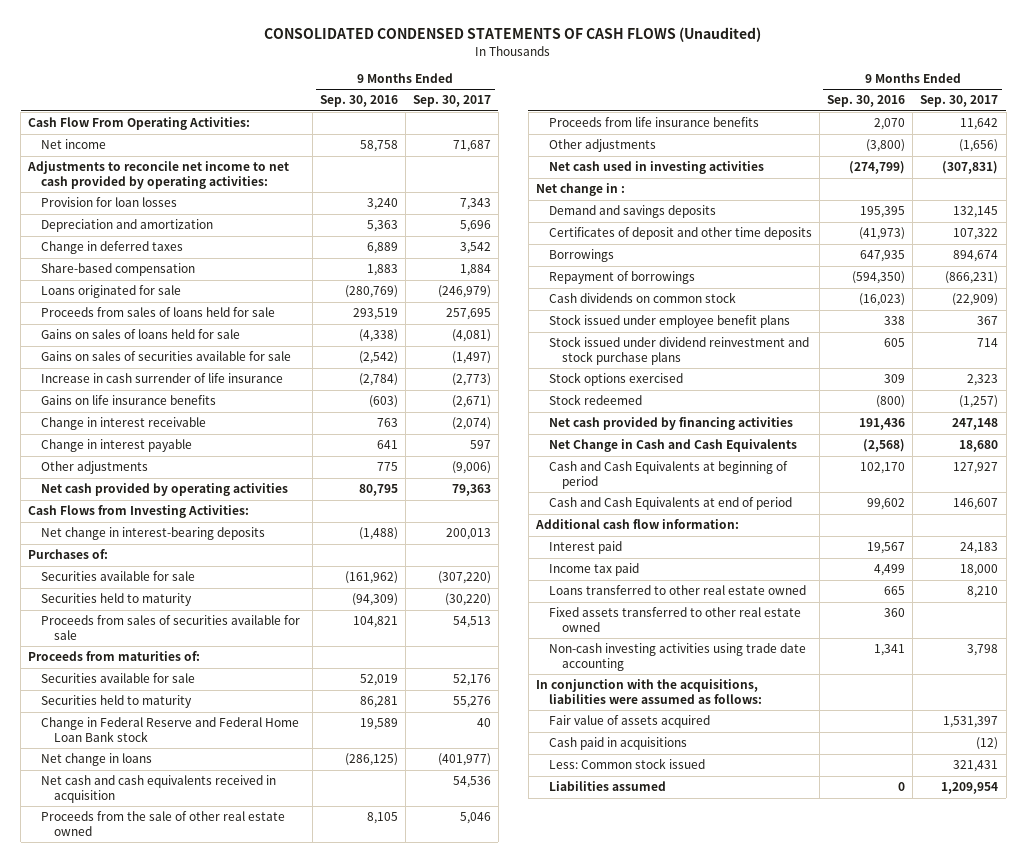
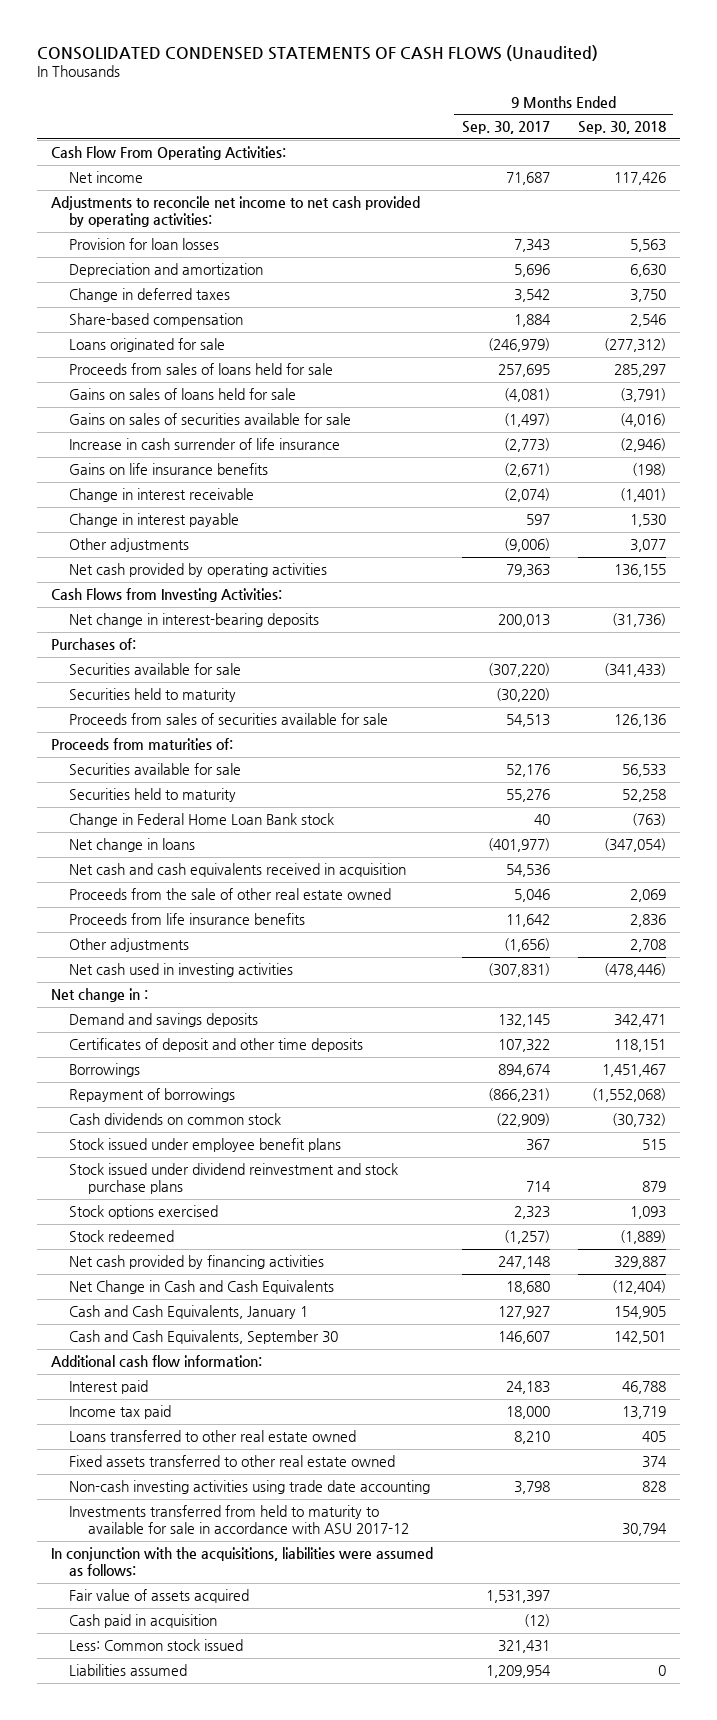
- | 9 Months Ended Sep. 30, 2016 | 9 Months Ended Sep. 30, 2017
+ | 9 Months Ended Sep. 30, 2017 | 9 Months Ended Sep. 30, 2018
- Change in Federal Reserve and Federal Home Loan Bank stock | 19,589 | 40
+ Change in Federal Home Loan Bank stock | 40 | (763)
- Cash and Cash Equivalents at beginning of period | 102,170 | 127,927
- Cash and Cash Equivalents at end of period | 99,602 | 146,607
+ Cash and Cash Equivalents, January 1 | 127,927 | 154,905
+ Cash and Cash Equivalents, September 30 | 146,607 | 142,501
+ Investments transferred from held to maturity to available for sale in accordance with ASU 2017-12 | | 30,794
- Cash paid in acquisitions | | (12)
+ Cash paid in acquisition | (12) |

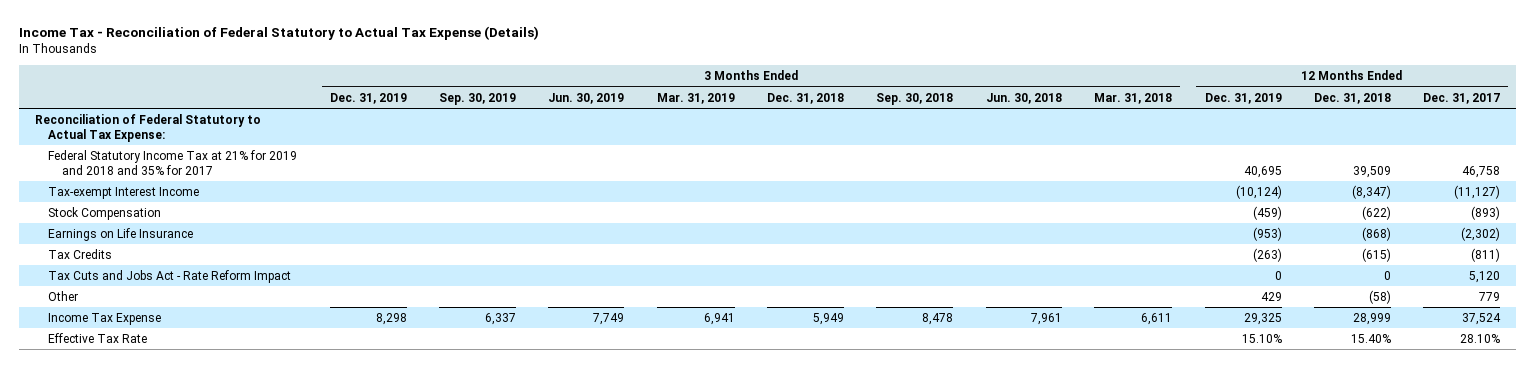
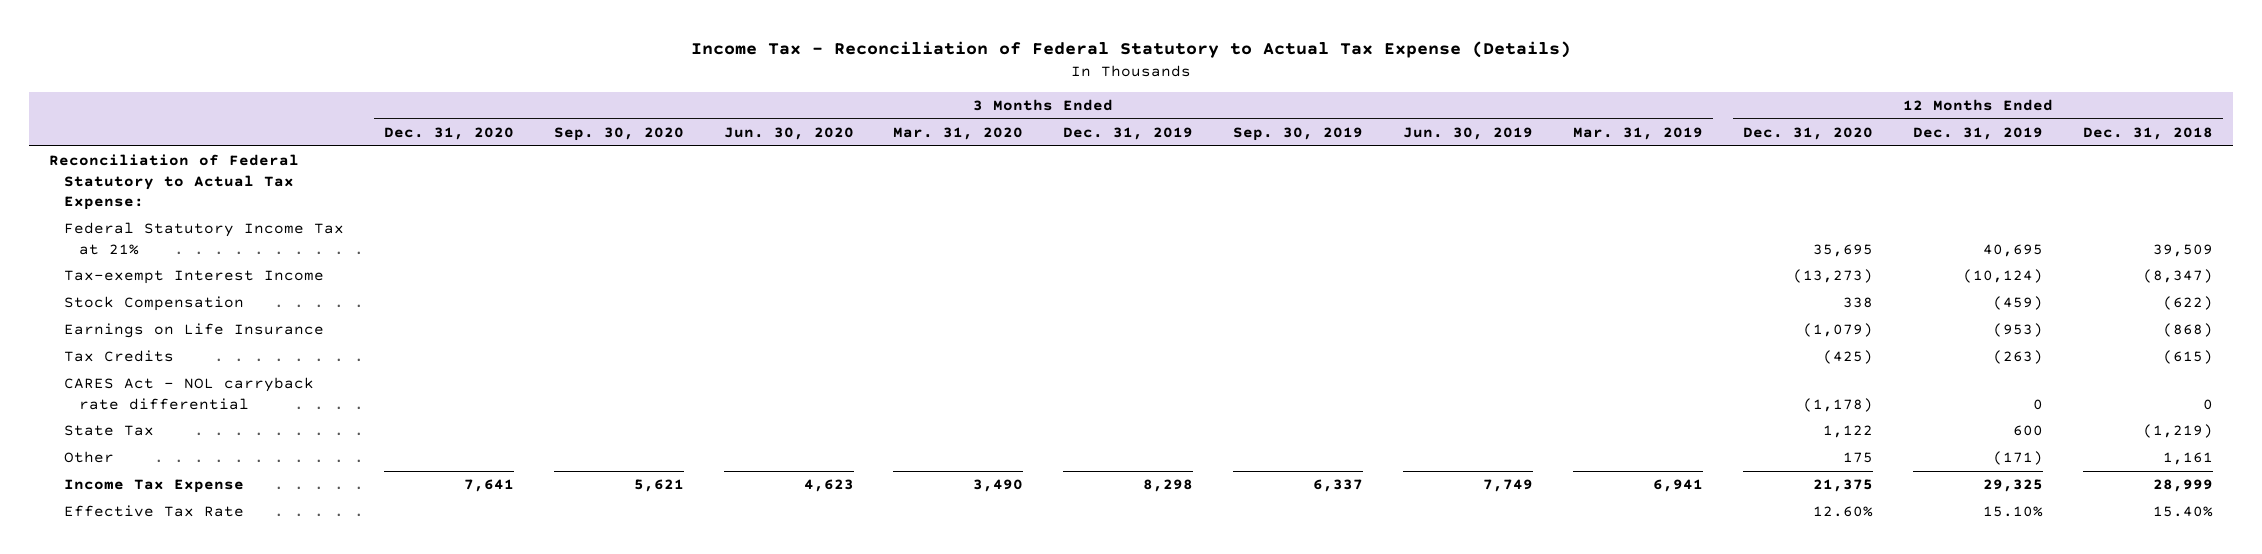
- | 3 Months Ended Dec. 31, 2019 | 3 Months Ended Sep. 30, 2019 | 3 Months Ended Jun. 30, 2019 | 3 Months Ended Mar. 31, 2019 | 3 Months Ended Dec. 31, 2018 | 3 Months Ended Sep. 30, 2018 | 3 Months Ended Jun. 30, 2018 | 3 Months Ended Mar. 31, 2018 | 12 Months Ended Dec. 31, 2019 | 12 Months Ended Dec. 31, 2018 | 12 Months Ended Dec. 31, 2017
+ | 3 Months Ended Dec. 31, 2020 | 3 Months Ended Sep. 30, 2020 | 3 Months Ended Jun. 30, 2020 | 3 Months Ended Mar. 31, 2020 | 3 Months Ended Dec. 31, 2019 | 3 Months Ended Sep. 30, 2019 | 3 Months Ended Jun. 30, 2019 | 3 Months Ended Mar. 31, 2019 | 12 Months Ended Dec. 31, 2020 | 12 Months Ended Dec. 31, 2019 | 12 Months Ended Dec. 31, 2018
- Federal Statutory Income Tax at 21% for 2019 and 2018 and 35% for 2017 | | | | | | | | | 40,695 | 39,509 | 46,758
+ Federal Statutory Income Tax at 21% | | | | | | | | | 35,695 | 40,695 | 39,509
- Tax Cuts and Jobs Act - Rate Reform Impact | | | | | | | | | 0 | 0 | 5,120
- Other | | | | | | | | | 429 | (58) | 779
+ CARES Act - NOL carryback rate differential | | | | | | | | | (1,178) | 0 | 0
+ State Tax | | | | | | | | | 1,122 | 600 | (1,219)
+ Other | | | | | | | | | 175 | (171) | 1,161

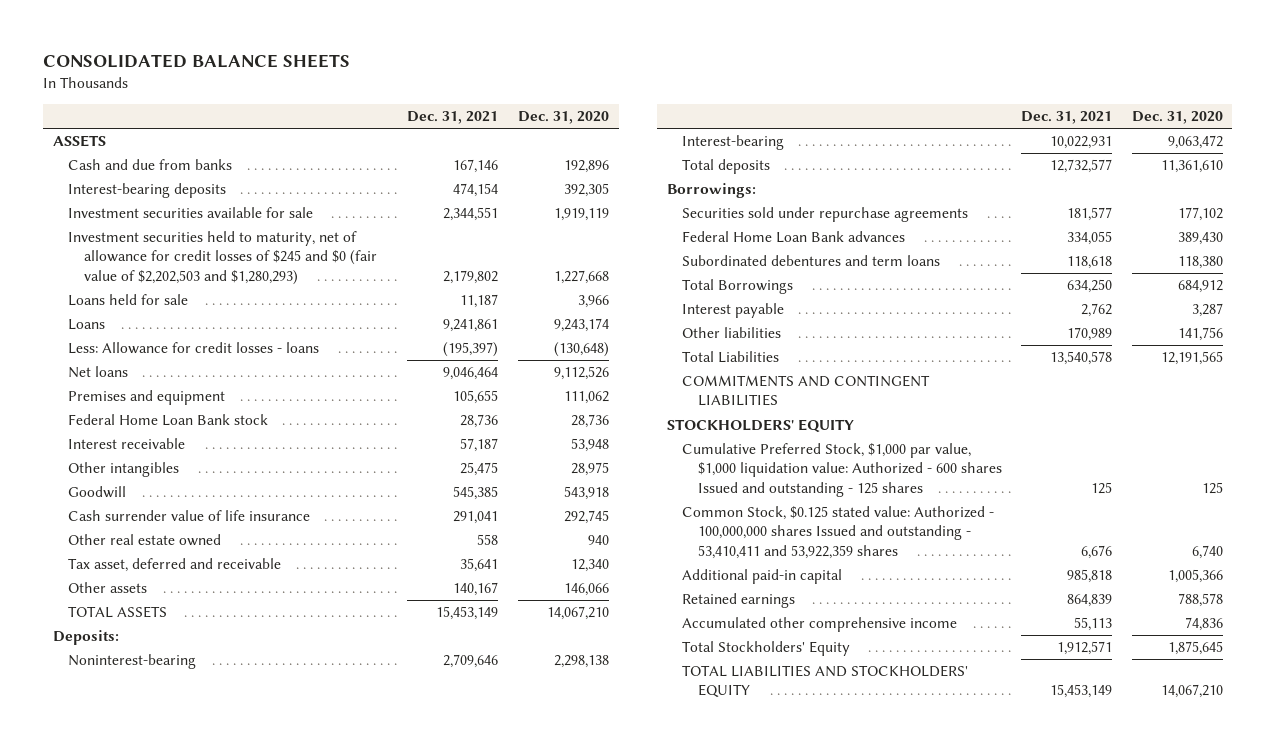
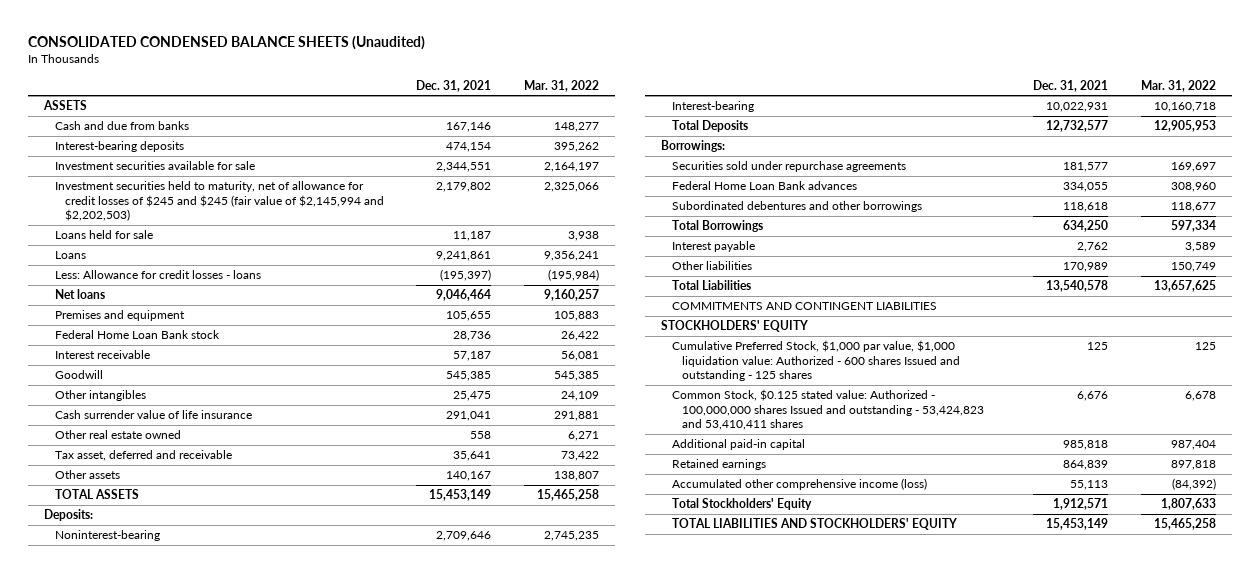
- CONSOLIDATED BALANCE SHEETS
+ CONSOLIDATED CONDENSED BALANCE SHEETS (Unaudited)
- | Dec. 31, 2021 | Dec. 31, 2020
+ | Dec. 31, 2021 | Mar. 31, 2022
- Investment securities held to maturity, net of allowance for credit losses of $245 and $0 (fair value of $2,202,503 and $1,280,293) | 2,179,802 | 1,227,668
+ Investment securities held to maturity, net of allowance for credit losses of $245 and $245 (fair value of $2,145,994 and $2,202,503) | 2,179,802 | 2,325,066
moved down: Other intangibles | 25,475 | 24,109
- Total deposits | 12,732,577 | 11,361,610
+ Total Deposits | 12,732,577 | 12,905,953
- Subordinated debentures and term loans | 118,618 | 118,380
+ Subordinated debentures and other borrowings | 118,618 | 118,677
- Common Stock, $0.125 stated value: Authorized - 100,000,000 shares Issued and outstanding - 53,410,411 and 53,922,359 shares | 6,676 | 6,740
+ Common Stock, $0.125 stated value: Authorized - 100,000,000 shares Issued and outstanding - 53,424,823 and 53,410,411 shares | 6,676 | 6,678
- Accumulated other comprehensive income | 55,113 | 74,836
+ Accumulated other comprehensive income (loss) | 55,113 | (84,392)

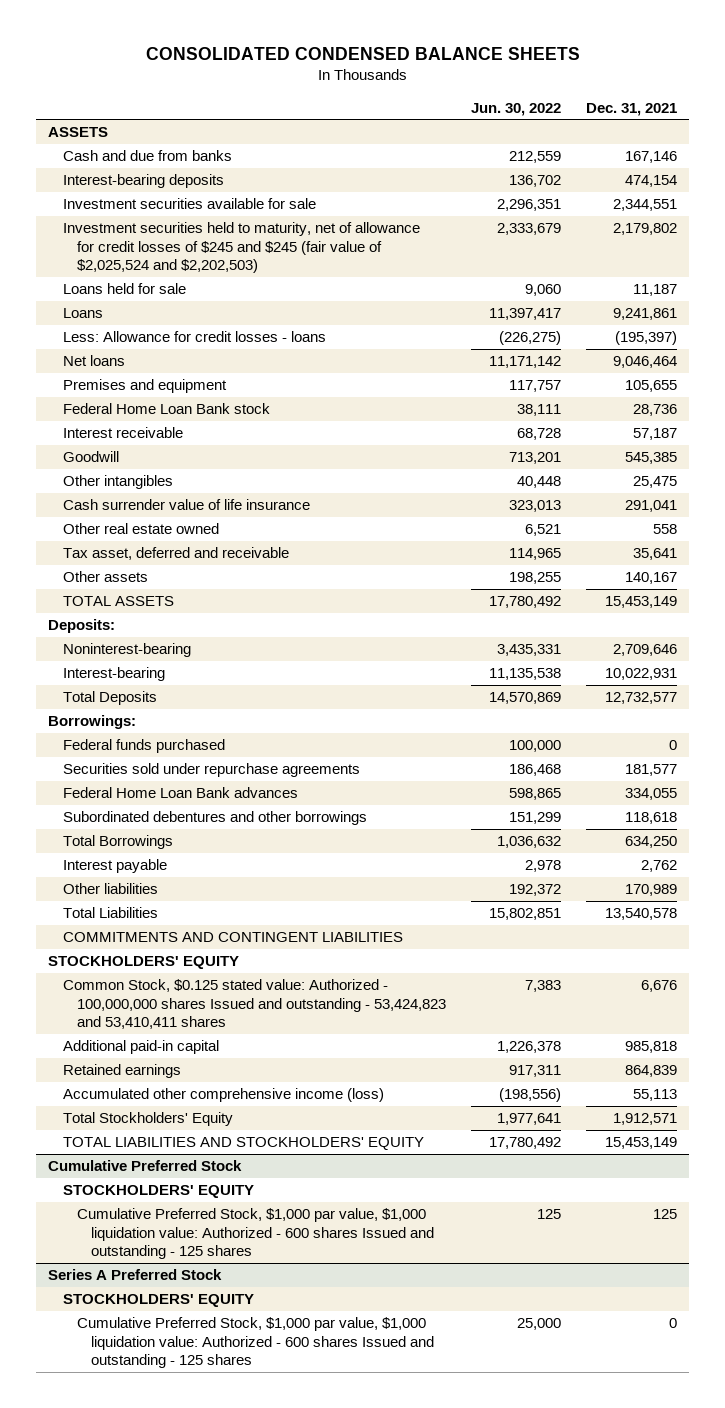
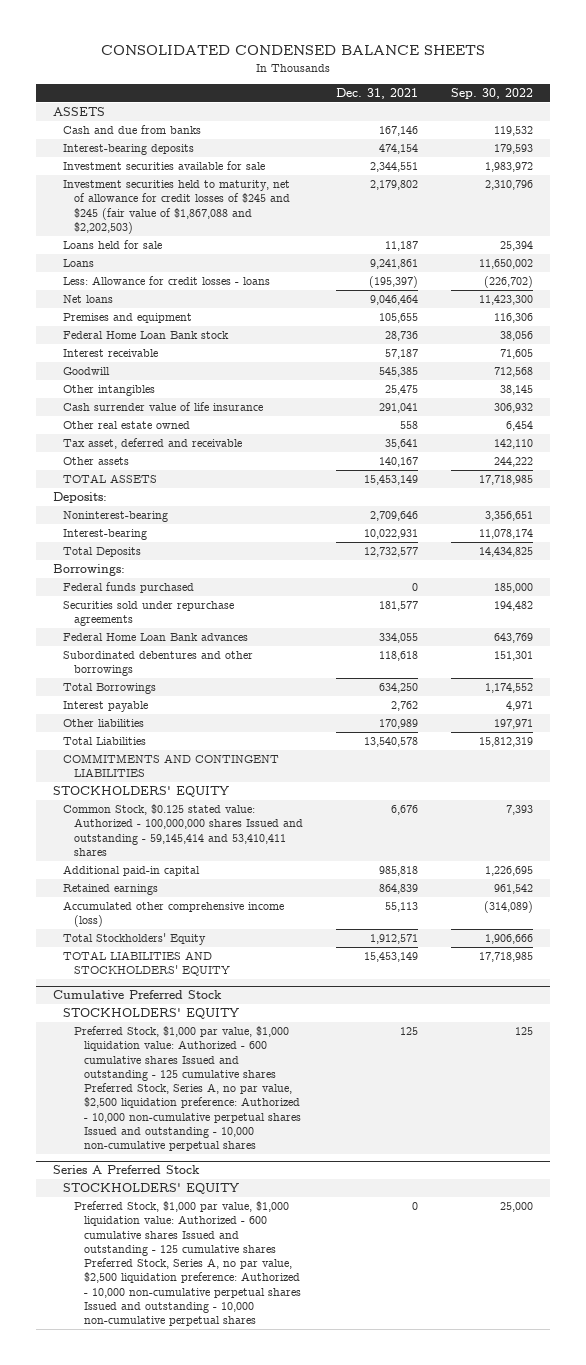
- | Jun. 30, 2022 | Dec. 31, 2021
+ | Dec. 31, 2021 | Sep. 30, 2022
- Investment securities held to maturity, net of allowance for credit losses of $245 and $245 (fair value of $2,025,524 and $2,202,503) | 2,333,679 | 2,179,802
+ Investment securities held to maturity, net of allowance for credit losses of $245 and $245 (fair value of $1,867,088 and $2,202,503) | 2,179,802 | 2,310,796
- Common Stock, $0.125 stated value: Authorized - 100,000,000 shares Issued and outstanding - 53,424,823 and 53,410,411 shares | 7,383 | 6,676
+ Common Stock, $0.125 stated value: Authorized - 100,000,000 shares Issued and outstanding - 59,145,414 and 53,410,411 shares | 6,676 | 7,393
@ Cumulative Preferred Stock
- Cumulative Preferred Stock, $1,000 par value, $1,000 liquidation value: Authorized - 600 shares Issued and outstanding - 125 shares | 125 | 125
+ Preferred Stock, $1,000 par value, $1,000 liquidation value: Authorized - 600 cumulative shares Issued and outstanding - 125 cumulative shares Preferred Stock, Series A, no par value, $2,500 liquidation preference: Authorized - 10,000 non-cumulative perpetual shares Issued and outstanding - 10,000 non-cumulative perpetual shares | 125 | 125
@ Series A Preferred Stock
- Cumulative Preferred Stock, $1,000 par value, $1,000 liquidation value: Authorized - 600 shares Issued and outstanding - 125 shares | 25,000 | 0
+ Preferred Stock, $1,000 par value, $1,000 liquidation value: Authorized - 600 cumulative shares Issued and outstanding - 125 cumulative shares Preferred Stock, Series A, no par value, $2,500 liquidation preference: Authorized - 10,000 non-cumulative perpetual shares Issued and outstanding - 10,000 non-cumulative perpetual shares | 0 | 25,000

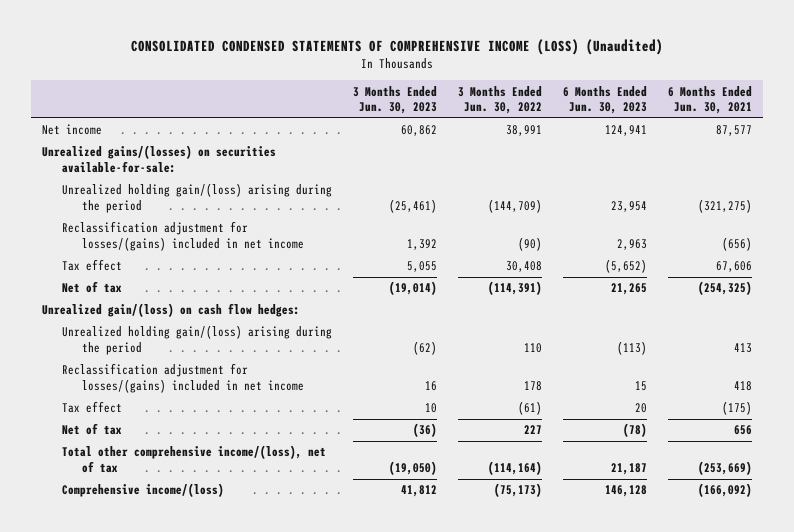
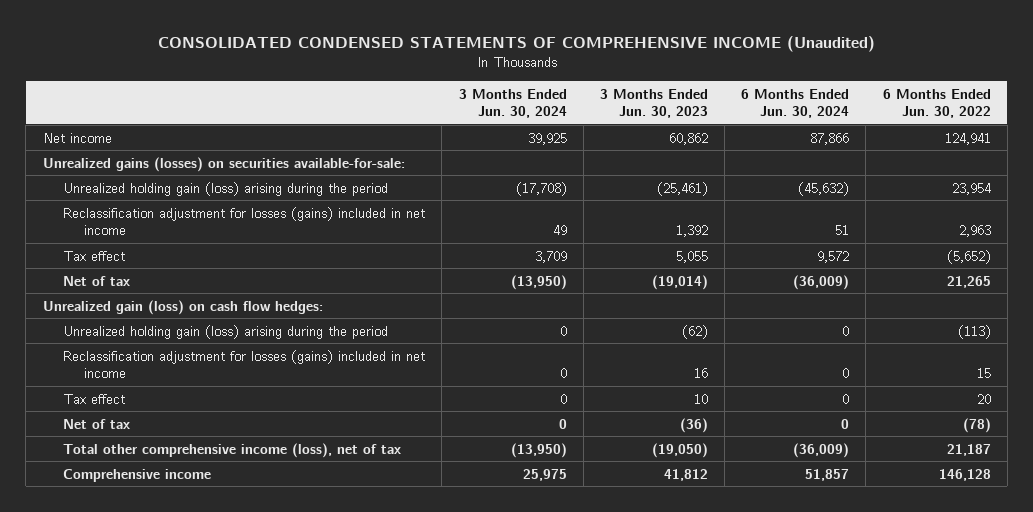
- CONSOLIDATED CONDENSED STATEMENTS OF COMPREHENSIVE INCOME (LOSS) (Unaudited)
+ CONSOLIDATED CONDENSED STATEMENTS OF COMPREHENSIVE INCOME (Unaudited)
- | 3 Months Ended Jun. 30, 2023 | 3 Months Ended Jun. 30, 2022 | 6 Months Ended Jun. 30, 2023 | 6 Months Ended Jun. 30, 2021
+ | 3 Months Ended Jun. 30, 2024 | 3 Months Ended Jun. 30, 2023 | 6 Months Ended Jun. 30, 2024 | 6 Months Ended Jun. 30, 2022
- Unrealized gains/(losses) on securities available-for-sale:
- Unrealized holding gain/(loss) arising during the period | (25,461) | (144,709) | 23,954 | (321,275)
- Reclassification adjustment for losses/(gains) included in net income | 1,392 | (90) | 2,963 | (656)
+ Unrealized gains (losses) on securities available-for-sale:
+ Unrealized holding gain (loss) arising during the period | (17,708) | (25,461) | (45,632) | 23,954
+ Reclassification adjustment for losses (gains) included in net income | 49 | 1,392 | 51 | 2,963
- Unrealized gain/(loss) on cash flow hedges:
- Unrealized holding gain/(loss) arising during the period | (62) | 110 | (113) | 413
- Reclassification adjustment for losses/(gains) included in net income | 16 | 178 | 15 | 418
+ Unrealized gain (loss) on cash flow hedges:
+ Unrealized holding gain (loss) arising during the period | 0 | (62) | 0 | (113)
+ Reclassification adjustment for losses (gains) included in net income | 0 | 16 | 0 | 15
- Total other comprehensive income/(loss), net of tax | (19,050) | (114,164) | 21,187 | (253,669)
- Comprehensive income/(loss) | 41,812 | (75,173) | 146,128 | (166,092)
+ Total other comprehensive income (loss), net of tax | (13,950) | (19,050) | (36,009) | 21,187
+ Comprehensive income | 25,975 | 41,812 | 51,857 | 146,128

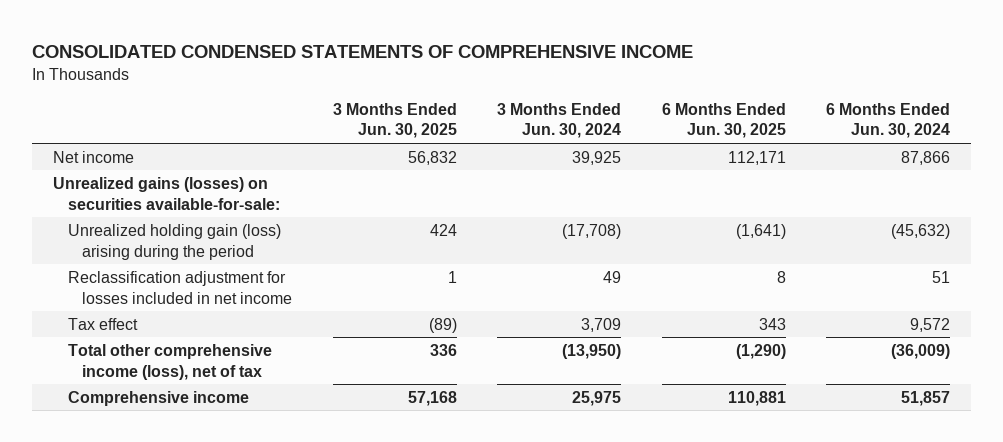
- CONSOLIDATED CONDENSED STATEMENTS OF COMPREHENSIVE INCOME (Unaudited)
+ CONSOLIDATED CONDENSED STATEMENTS OF COMPREHENSIVE INCOME
- | 3 Months Ended Jun. 30, 2024 | 3 Months Ended Jun. 30, 2023 | 6 Months Ended Jun. 30, 2024 | 6 Months Ended Jun. 30, 2022
+ | 3 Months Ended Jun. 30, 2025 | 3 Months Ended Jun. 30, 2024 | 6 Months Ended Jun. 30, 2025 | 6 Months Ended Jun. 30, 2024
- Reclassification adjustment for losses (gains) included in net income | 49 | 1,392 | 51 | 2,963
+ Reclassification adjustment for losses included in net income | 1 | 49 | 8 | 51
- Net of tax | (13,950) | (19,014) | (36,009) | 21,265
- Unrealized gain (loss) on cash flow hedges:
- Unrealized holding gain (loss) arising during the period | 0 | (62) | 0 | (113)
- Reclassification adjustment for losses (gains) included in net income | 0 | 16 | 0 | 15
- Tax effect | 0 | 10 | 0 | 20
- Net of tax | 0 | (36) | 0 | (78)

